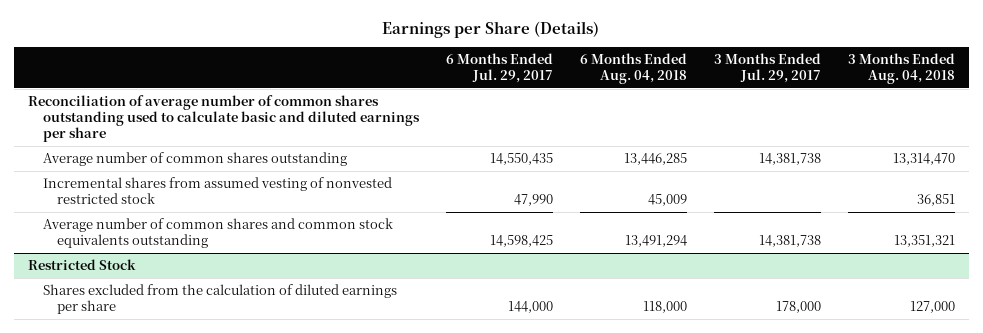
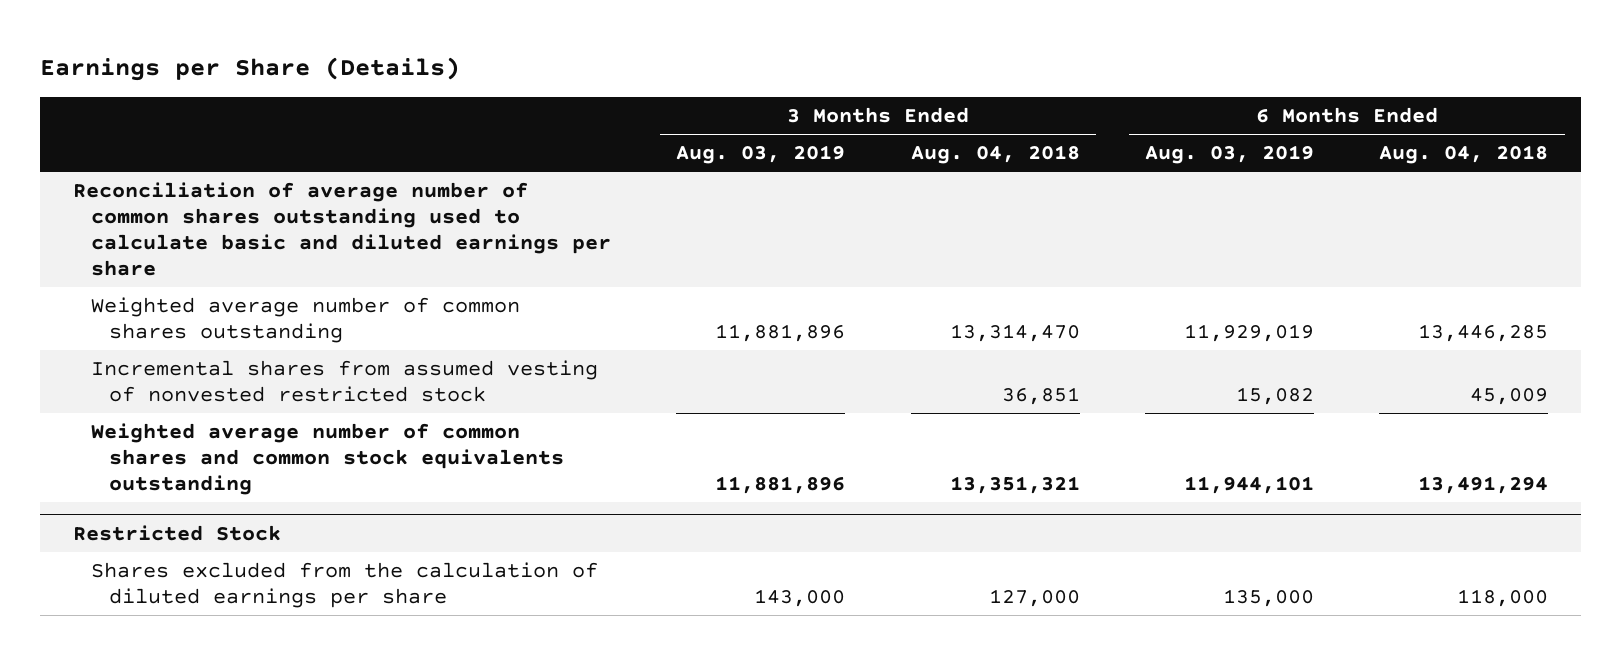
- | 6 Months Ended Jul. 29, 2017 | 6 Months Ended Aug. 04, 2018 | 3 Months Ended Jul. 29, 2017 | 3 Months Ended Aug. 04, 2018
+ | 3 Months Ended Aug. 03, 2019 | 3 Months Ended Aug. 04, 2018 | 6 Months Ended Aug. 03, 2019 | 6 Months Ended Aug. 04, 2018
- Average number of common shares outstanding | 14,550,435 | 13,446,285 | 14,381,738 | 13,314,470
+ Weighted average number of common shares outstanding | 11,881,896 | 13,314,470 | 11,929,019 | 13,446,285
- Average number of common shares and common stock equivalents outstanding | 14,598,425 | 13,491,294 | 14,381,738 | 13,351,321
+ Weighted average number of common shares and common stock equivalents outstanding | 11,881,896 | 13,351,321 | 11,944,101 | 13,491,294

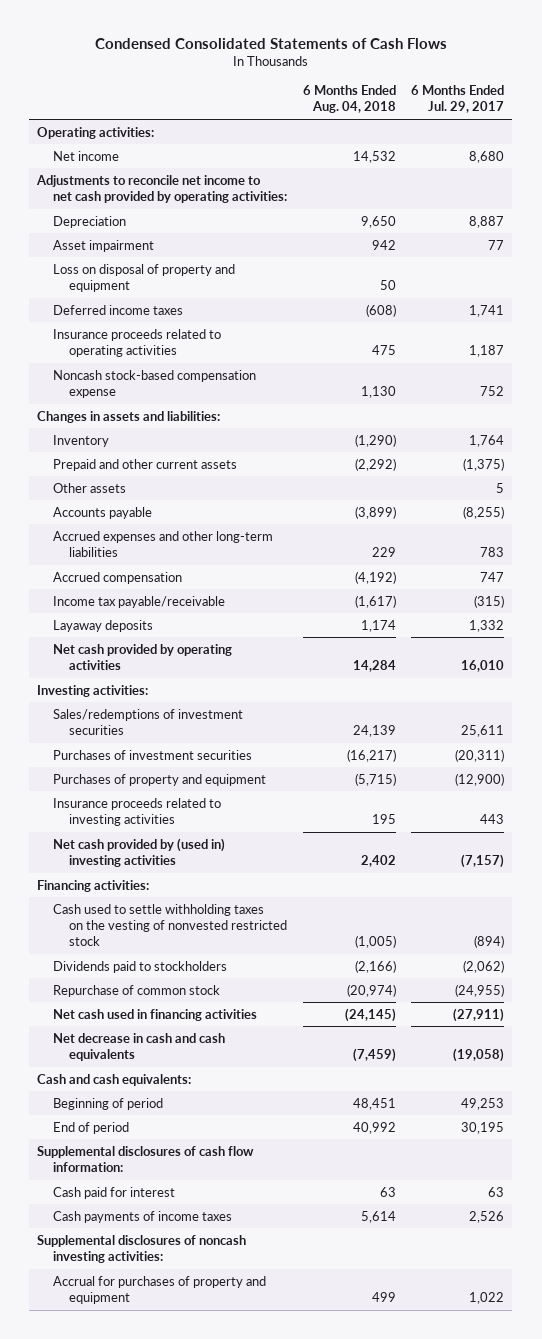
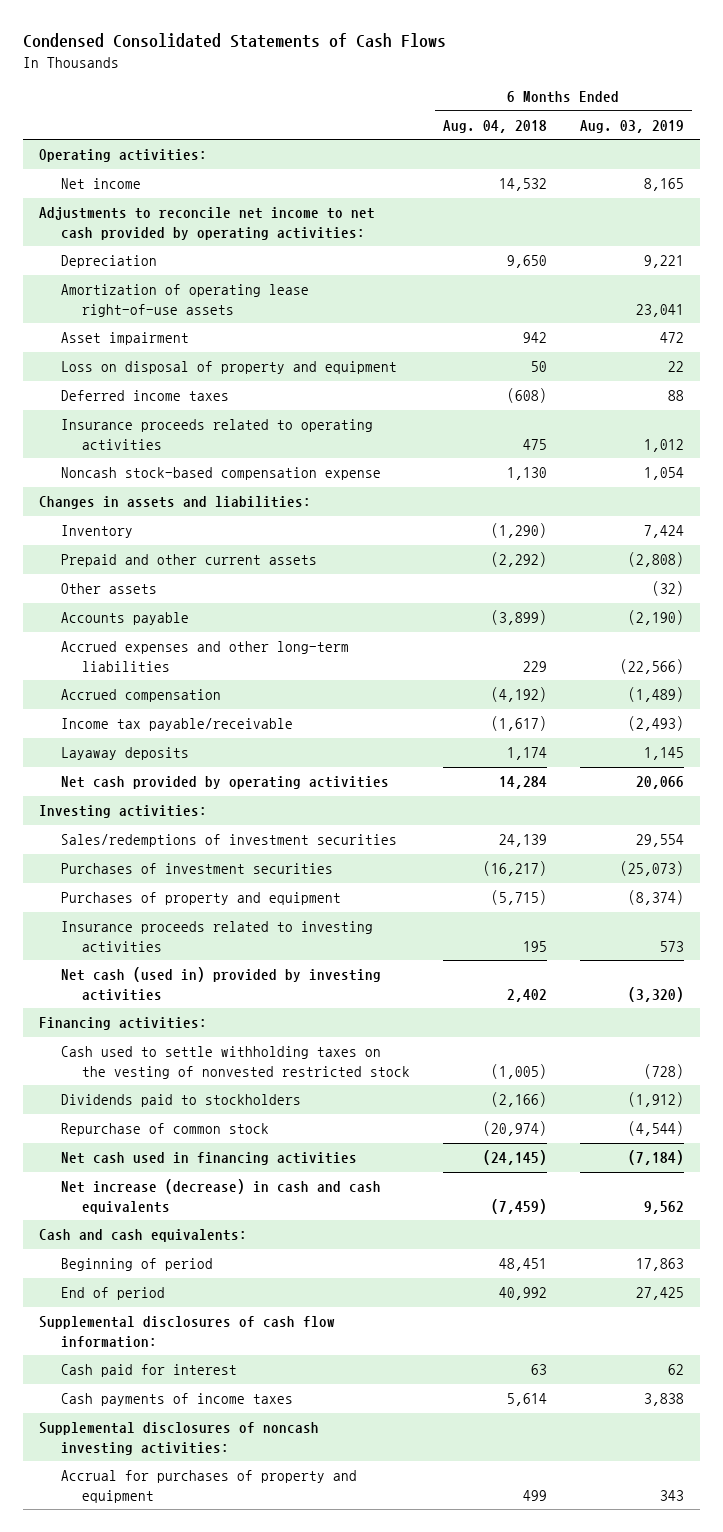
- | 6 Months Ended Aug. 04, 2018 | 6 Months Ended Jul. 29, 2017
+ | 6 Months Ended Aug. 04, 2018 | 6 Months Ended Aug. 03, 2019
+ Amortization of operating lease right-of-use assets | | 23,041
- Net cash provided by (used in) investing activities | 2,402 | (7,157)
+ Net cash (used in) provided by investing activities | 2,402 | (3,320)
- Net decrease in cash and cash equivalents | (7,459) | (19,058)
+ Net increase (decrease) in cash and cash equivalents | (7,459) | 9,562

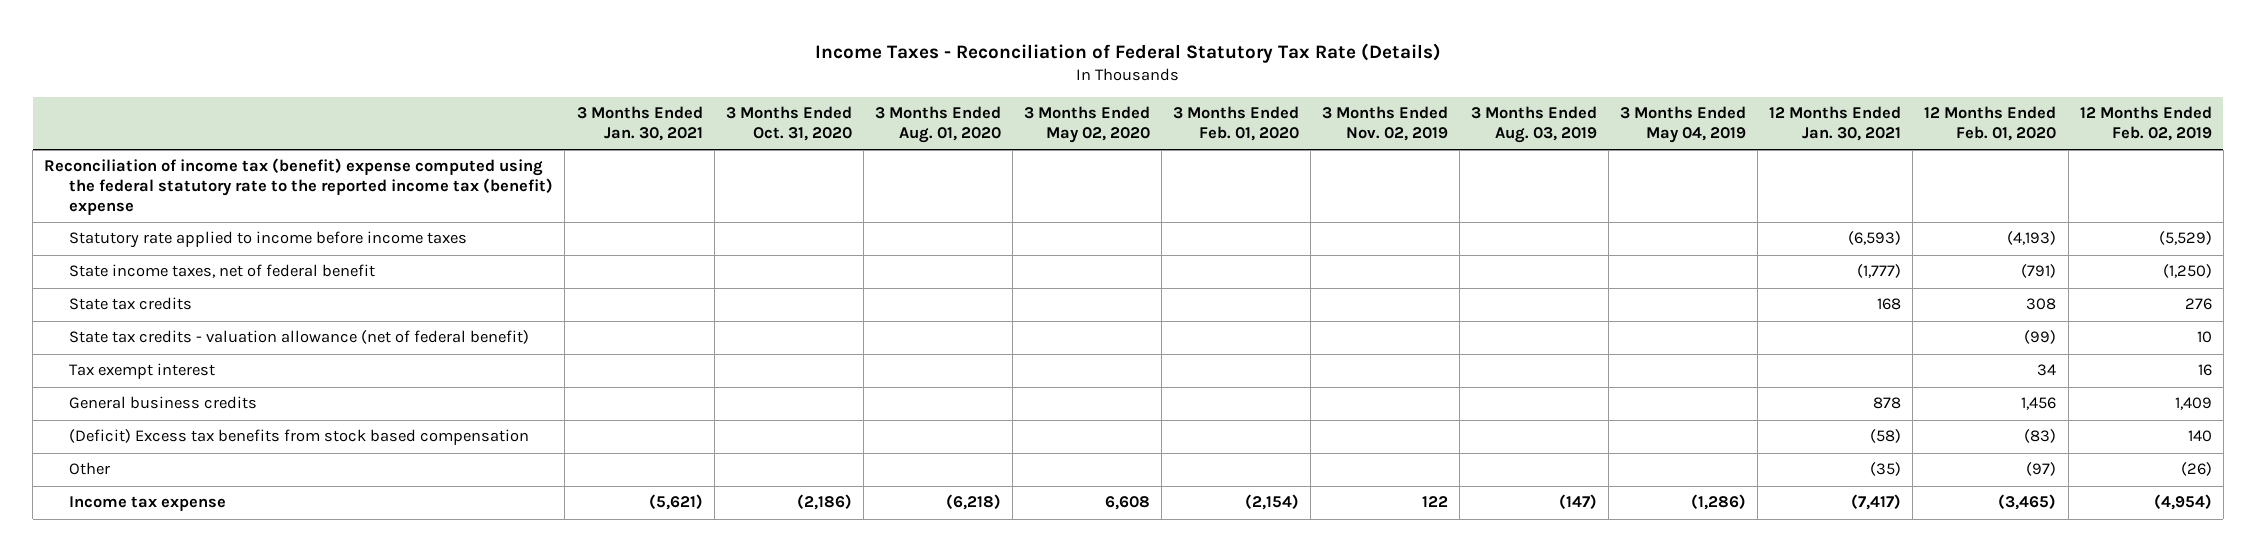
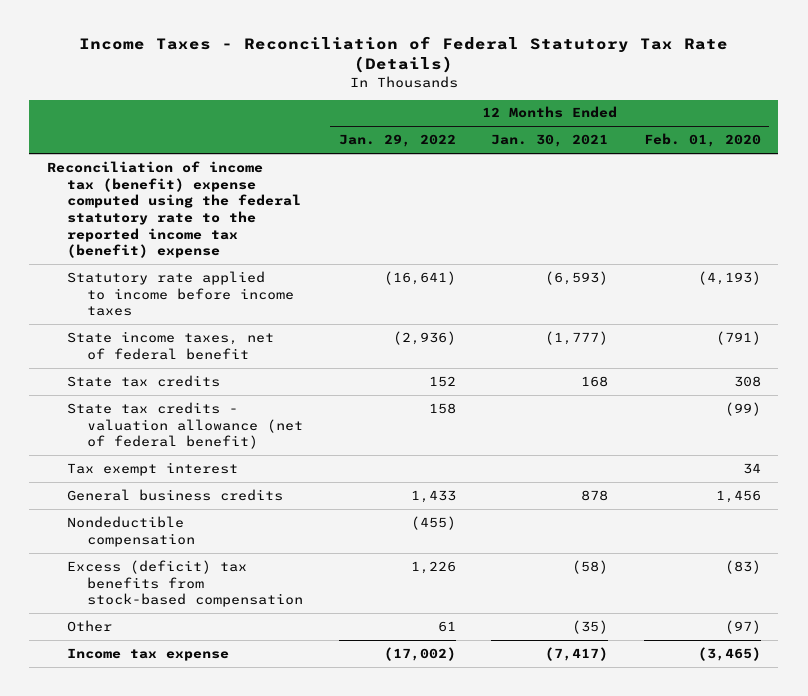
- | 3 Months Ended Jan. 30, 2021 | 3 Months Ended Oct. 31, 2020 | 3 Months Ended Aug. 01, 2020 | 3 Months Ended May 02, 2020 | 3 Months Ended Feb. 01, 2020 | 3 Months Ended Nov. 02, 2019 | 3 Months Ended Aug. 03, 2019 | 3 Months Ended May 04, 2019 | 12 Months Ended Jan. 30, 2021 | 12 Months Ended Feb. 01, 2020 | 12 Months Ended Feb. 02, 2019
+ | 12 Months Ended Jan. 29, 2022 | 12 Months Ended Jan. 30, 2021 | 12 Months Ended Feb. 01, 2020
- (Deficit) Excess tax benefits from stock based compensation | | | | | | | | | (58) | (83) | 140
+ Nondeductible compensation | (455) | |
+ Excess (deficit) tax benefits from stock-based compensation | 1,226 | (58) | (83)

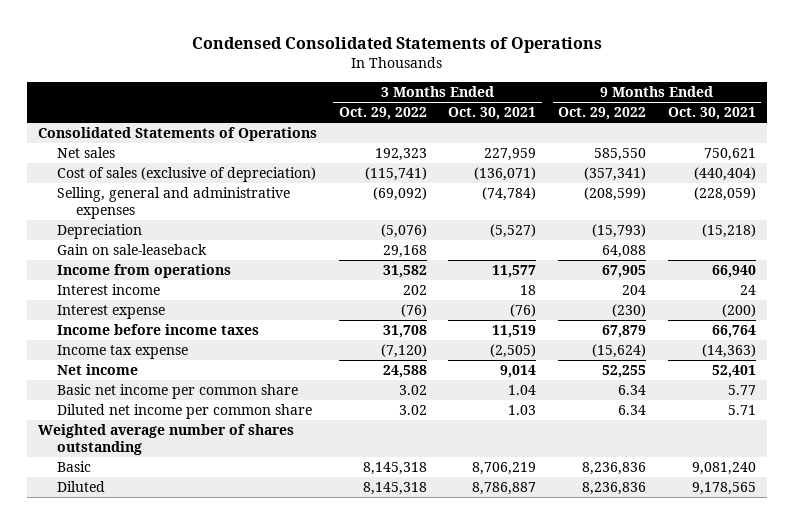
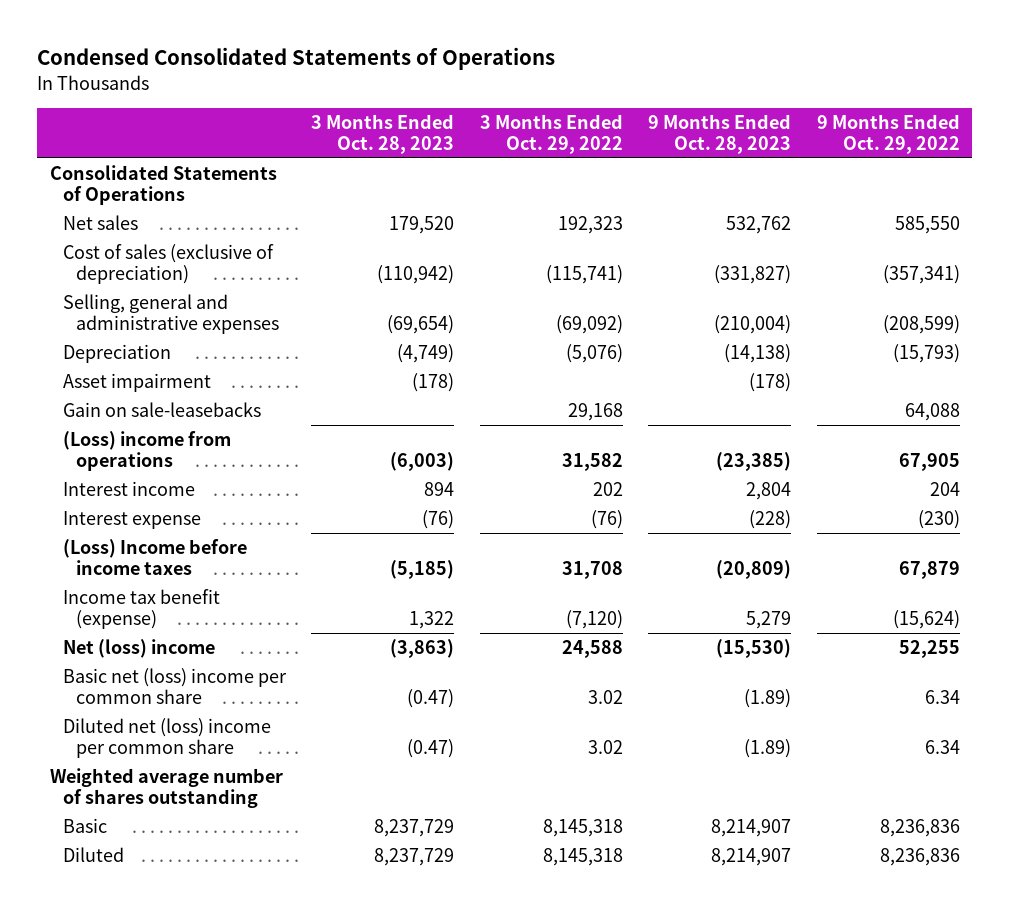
- | 3 Months Ended Oct. 29, 2022 | 3 Months Ended Oct. 30, 2021 | 9 Months Ended Oct. 29, 2022 | 9 Months Ended Oct. 30, 2021
+ | 3 Months Ended Oct. 28, 2023 | 3 Months Ended Oct. 29, 2022 | 9 Months Ended Oct. 28, 2023 | 9 Months Ended Oct. 29, 2022
- Gain on sale-leaseback | 29,168 | | 64,088 |
- Income from operations | 31,582 | 11,577 | 67,905 | 66,940
+ Asset impairment | (178) | | (178) |
+ Gain on sale-leasebacks | | 29,168 | | 64,088
+ (Loss) income from operations | (6,003) | 31,582 | (23,385) | 67,905
- Income before income taxes | 31,708 | 11,519 | 67,879 | 66,764
- Income tax expense | (7,120) | (2,505) | (15,624) | (14,363)
- Net income | 24,588 | 9,014 | 52,255 | 52,401
- Basic net income per common share | 3.02 | 1.04 | 6.34 | 5.77
- Diluted net income per common share | 3.02 | 1.03 | 6.34 | 5.71
+ (Loss) Income before income taxes | (5,185) | 31,708 | (20,809) | 67,879
+ Income tax benefit (expense) | 1,322 | (7,120) | 5,279 | (15,624)
+ Net (loss) income | (3,863) | 24,588 | (15,530) | 52,255
+ Basic net (loss) income per common share | (0.47) | 3.02 | (1.89) | 6.34
+ Diluted net (loss) income per common share | (0.47) | 3.02 | (1.89) | 6.34

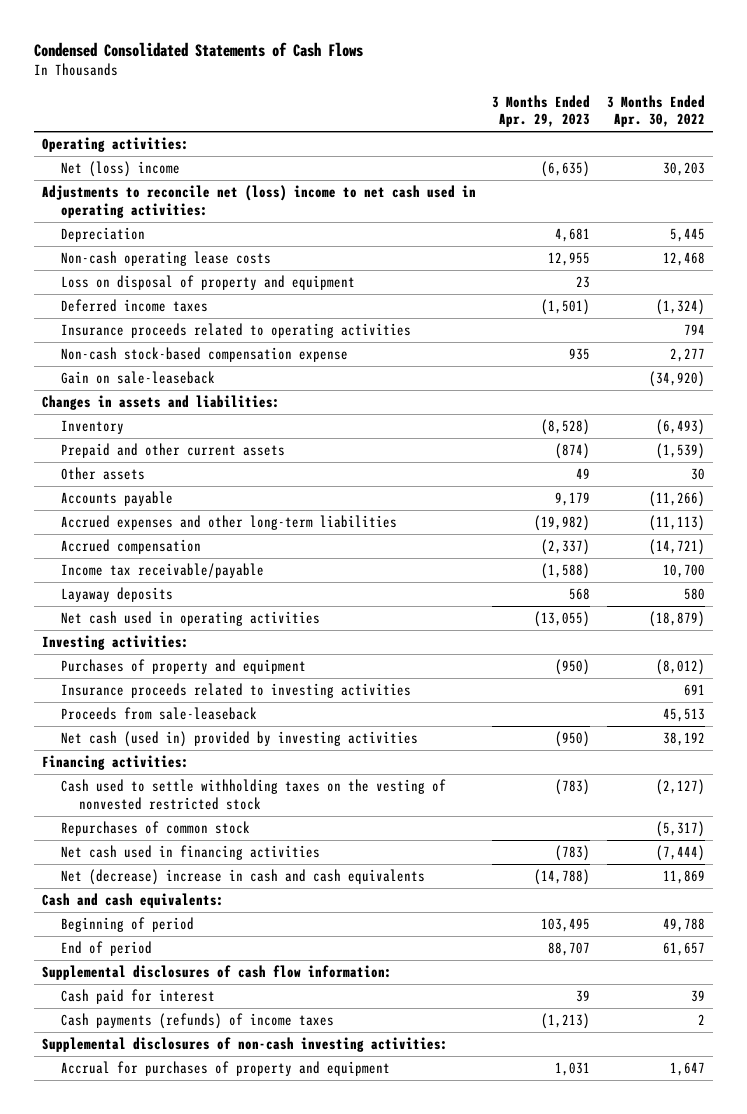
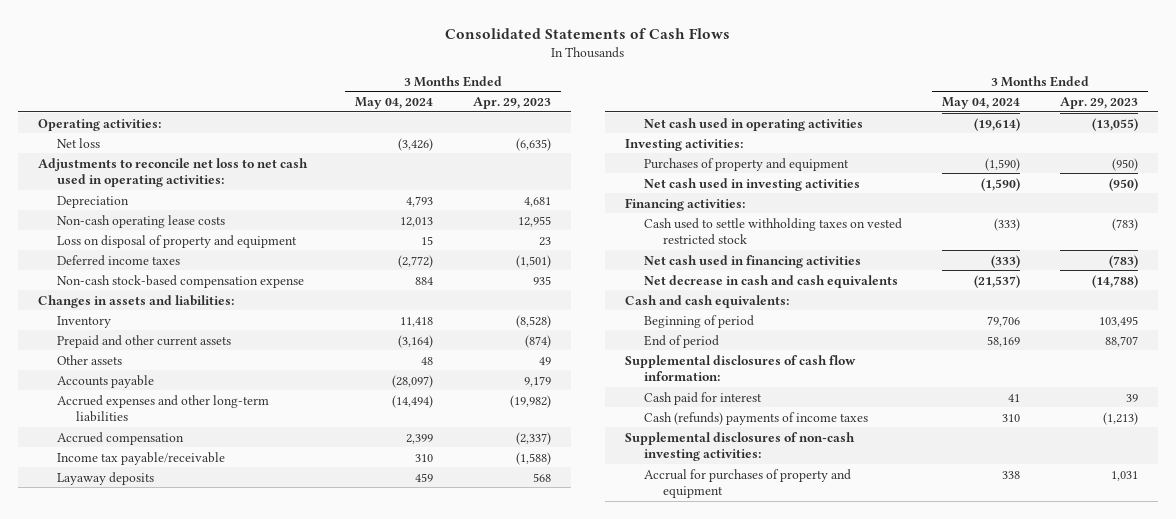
- Condensed Consolidated Statements of Cash Flows
+ Consolidated Statements of Cash Flows
- | 3 Months Ended Apr. 29, 2023 | 3 Months Ended Apr. 30, 2022
+ | 3 Months Ended May 04, 2024 | 3 Months Ended Apr. 29, 2023
- Net (loss) income | (6,635) | 30,203
- Adjustments to reconcile net (loss) income to net cash used in operating activities:
+ Net loss | (3,426) | (6,635)
+ Adjustments to reconcile net loss to net cash used in operating activities:
- Insurance proceeds related to operating activities | | 794
- Gain on sale-leaseback | | (34,920)
- Income tax receivable/payable | (1,588) | 10,700
+ Income tax payable/receivable | 310 | (1,588)
- Insurance proceeds related to investing activities | | 691
- Proceeds from sale-leaseback | | 45,513
- Net cash (used in) provided by investing activities | (950) | 38,192
+ Net cash used in investing activities | (1,590) | (950)
- Cash used to settle withholding taxes on the vesting of nonvested restricted stock | (783) | (2,127)
- Repurchases of common stock | | (5,317)
+ Cash used to settle withholding taxes on vested restricted stock | (333) | (783)
- Net (decrease) increase in cash and cash equivalents | (14,788) | 11,869
+ Net decrease in cash and cash equivalents | (21,537) | (14,788)
- Cash payments (refunds) of income taxes | (1,213) | 2
+ Cash (refunds) payments of income taxes | 310 | (1,213)

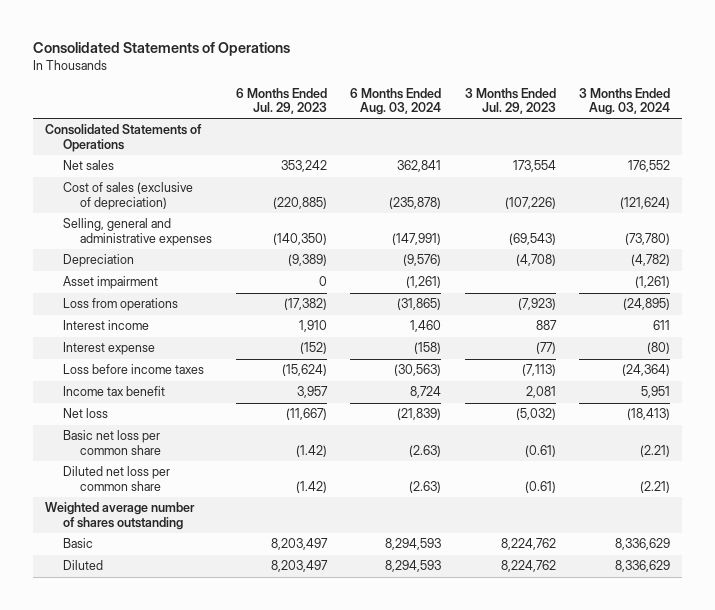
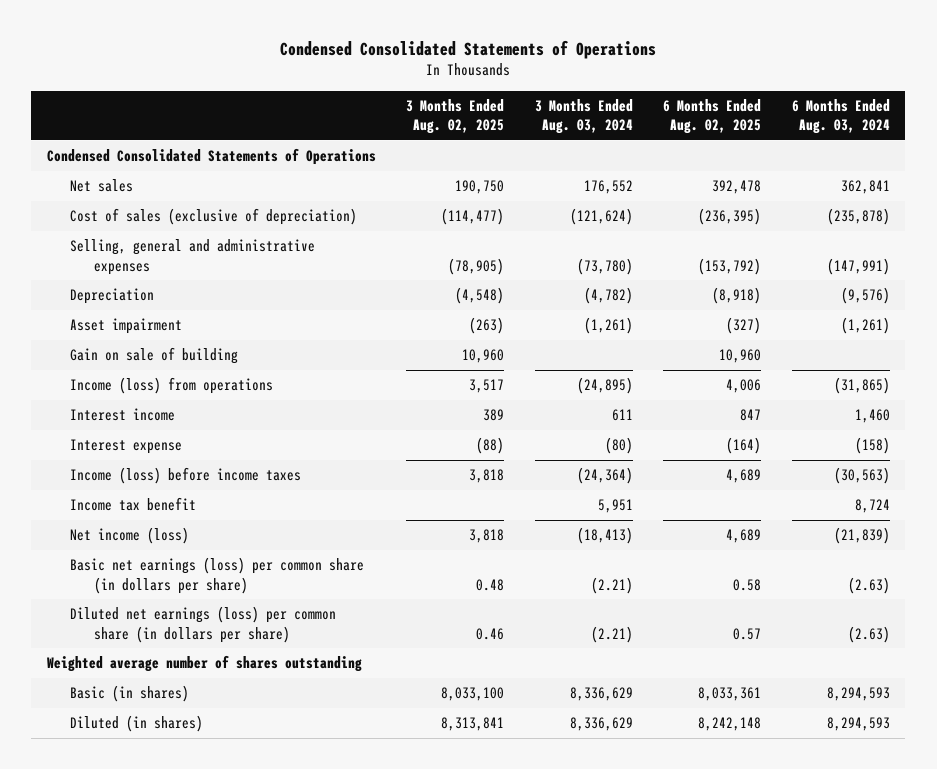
- Consolidated Statements of Operations
+ Condensed Consolidated Statements of Operations
- | 6 Months Ended Jul. 29, 2023 | 6 Months Ended Aug. 03, 2024 | 3 Months Ended Jul. 29, 2023 | 3 Months Ended Aug. 03, 2024
+ | 3 Months Ended Aug. 02, 2025 | 3 Months Ended Aug. 03, 2024 | 6 Months Ended Aug. 02, 2025 | 6 Months Ended Aug. 03, 2024
- Consolidated Statements of Operations
+ Condensed Consolidated Statements of Operations
- Loss from operations | (17,382) | (31,865) | (7,923) | (24,895)
+ Gain on sale of building | 10,960 | | 10,960 |
+ Income (loss) from operations | 3,517 | (24,895) | 4,006 | (31,865)
- Loss before income taxes | (15,624) | (30,563) | (7,113) | (24,364)
+ Income (loss) before income taxes | 3,818 | (24,364) | 4,689 | (30,563)
- Net loss | (11,667) | (21,839) | (5,032) | (18,413)
- Basic net loss per common share | (1.42) | (2.63) | (0.61) | (2.21)
- Diluted net loss per common share | (1.42) | (2.63) | (0.61) | (2.21)
+ Net income (loss) | 3,818 | (18,413) | 4,689 | (21,839)
+ Basic net earnings (loss) per common share (in dollars per share) | 0.48 | (2.21) | 0.58 | (2.63)
+ Diluted net earnings (loss) per common share (in dollars per share) | 0.46 | (2.21) | 0.57 | (2.63)
- Basic | 8,203,497 | 8,294,593 | 8,224,762 | 8,336,629
- Diluted | 8,203,497 | 8,294,593 | 8,224,762 | 8,336,629
+ Basic (in shares) | 8,033,100 | 8,336,629 | 8,033,361 | 8,294,593
+ Diluted (in shares) | 8,313,841 | 8,336,629 | 8,242,148 | 8,294,593

